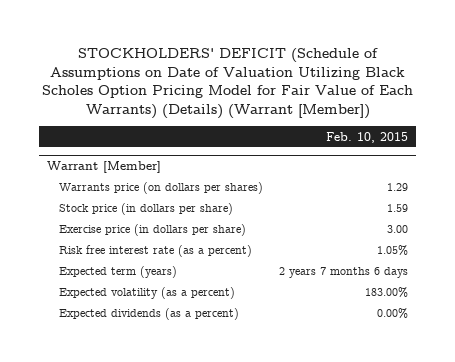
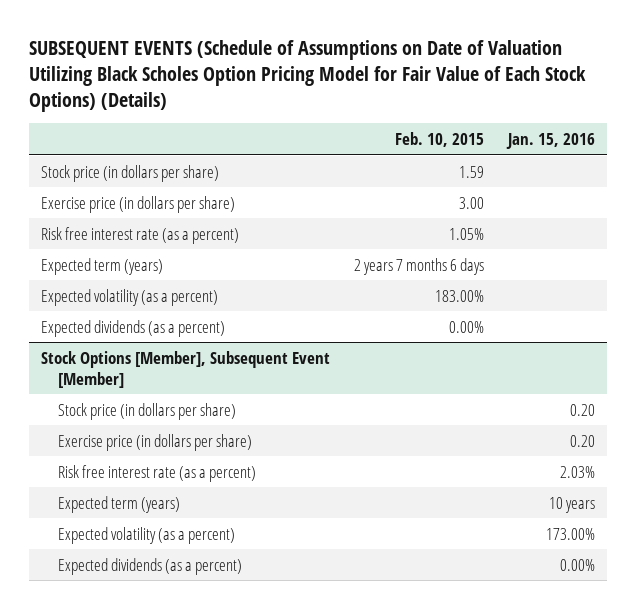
- STOCKHOLDERS' DEFICIT (Schedule of Assumptions on Date of Valuation Utilizing Black Scholes Option Pricing Model for Fair Value of Each Warrants) (Details) (Warrant [Member])
+ SUBSEQUENT EVENTS (Schedule of Assumptions on Date of Valuation Utilizing Black Scholes Option Pricing Model for Fair Value of Each Stock Options) (Details)
- | Feb. 10, 2015
+ | Feb. 10, 2015 | Jan. 15, 2016
- Warrant [Member]
- Warrants price (on dollars per shares) | 1.29
+ Stock Options [Member], Subsequent Event [Member]
+ Stock price (in dollars per share) | | 0.20
+ Exercise price (in dollars per share) | | 0.20
+ Risk free interest rate (as a percent) | | 2.03%
+ Expected term (years) | | 10 years
+ Expected volatility (as a percent) | | 173.00%
+ Expected dividends (as a percent) | | 0.00%

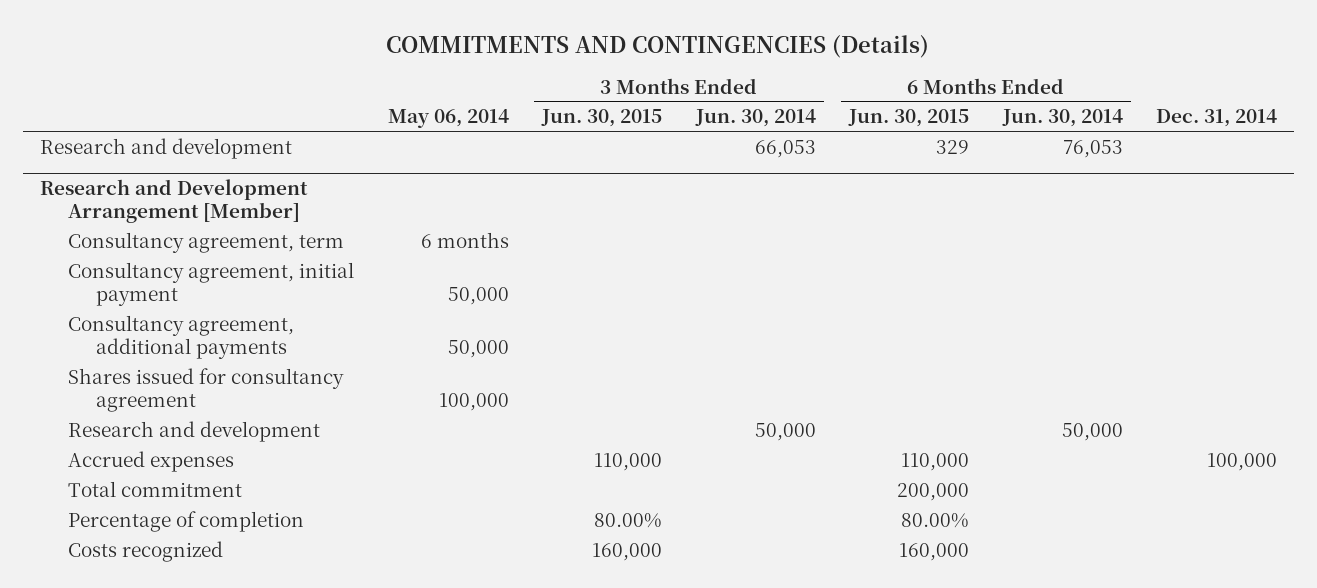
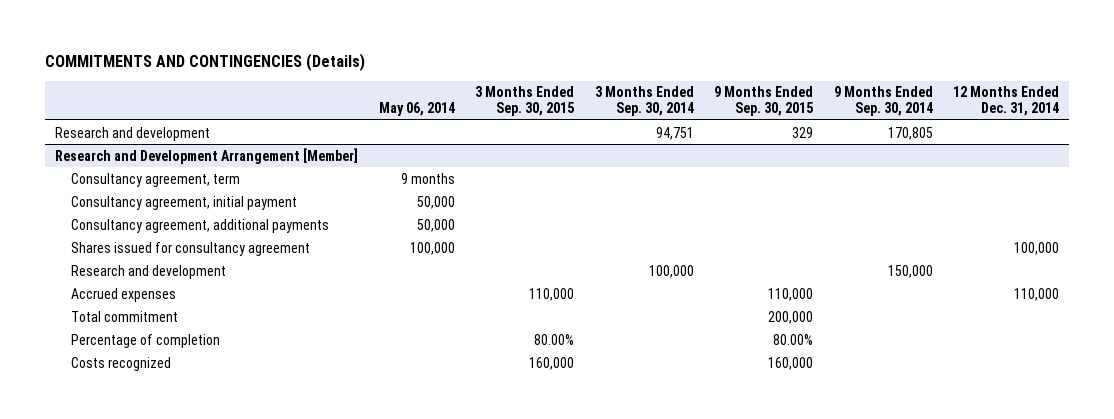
- | May 06, 2014 | 3 Months Ended Jun. 30, 2015 | 3 Months Ended Jun. 30, 2014 | 6 Months Ended Jun. 30, 2015 | 6 Months Ended Jun. 30, 2014 | Dec. 31, 2014
+ | May 06, 2014 | 3 Months Ended Sep. 30, 2015 | 3 Months Ended Sep. 30, 2014 | 9 Months Ended Sep. 30, 2015 | 9 Months Ended Sep. 30, 2014 | 12 Months Ended Dec. 31, 2014
@ Research and Development Arrangement [Member]
- Consultancy agreement, term | 6 months | | | | |
+ Consultancy agreement, term | 9 months | | | | |

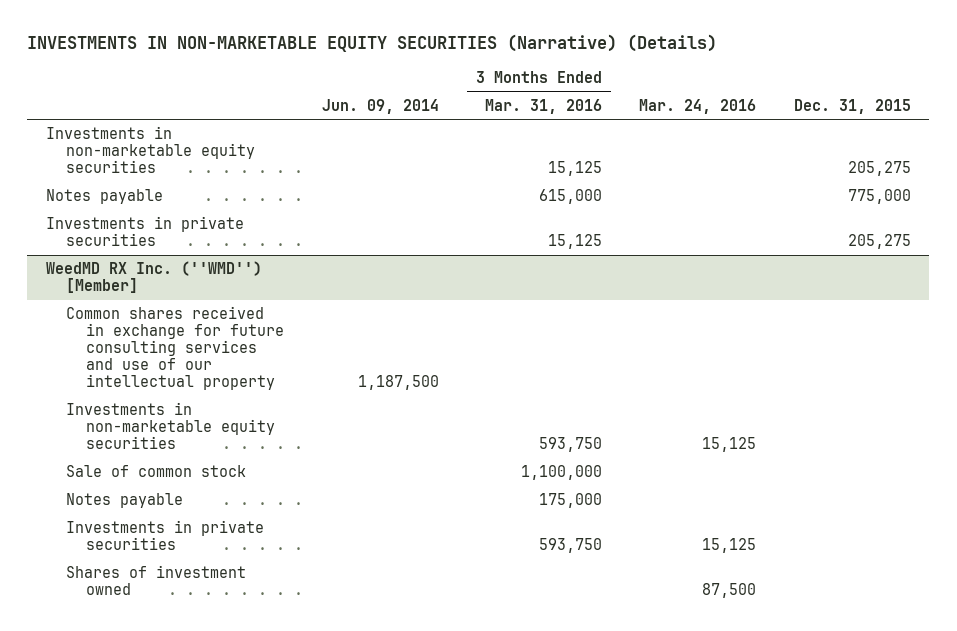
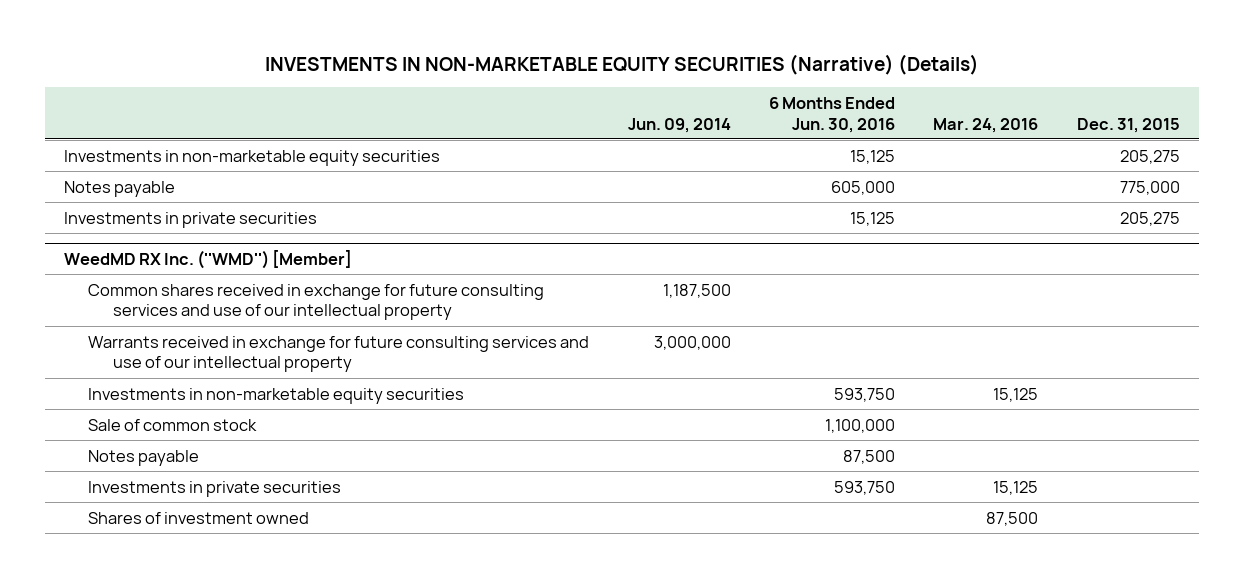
- | Jun. 09, 2014 | 3 Months Ended Mar. 31, 2016 | Mar. 24, 2016 | Dec. 31, 2015
+ | Jun. 09, 2014 | 6 Months Ended Jun. 30, 2016 | Mar. 24, 2016 | Dec. 31, 2015
@ WeedMD RX Inc. (''WMD'') [Member]
+ Warrants received in exchange for future consulting services and use of our intellectual property | 3,000,000 | | |

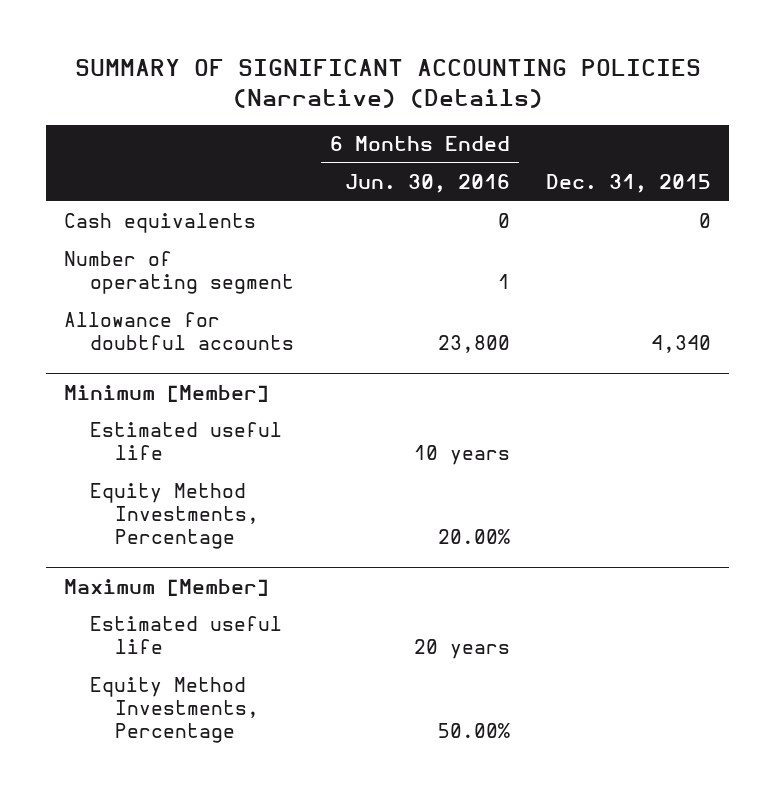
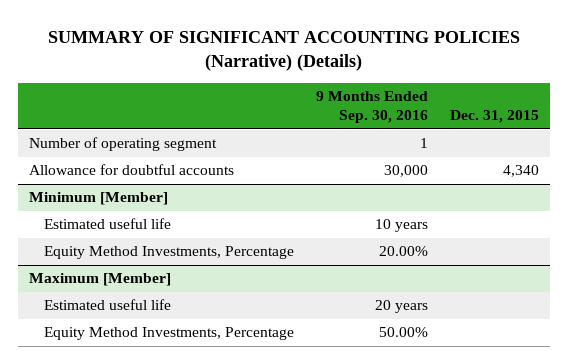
- | 6 Months Ended Jun. 30, 2016 | Dec. 31, 2015
+ | 9 Months Ended Sep. 30, 2016 | Dec. 31, 2015
- Cash equivalents | 0 | 0

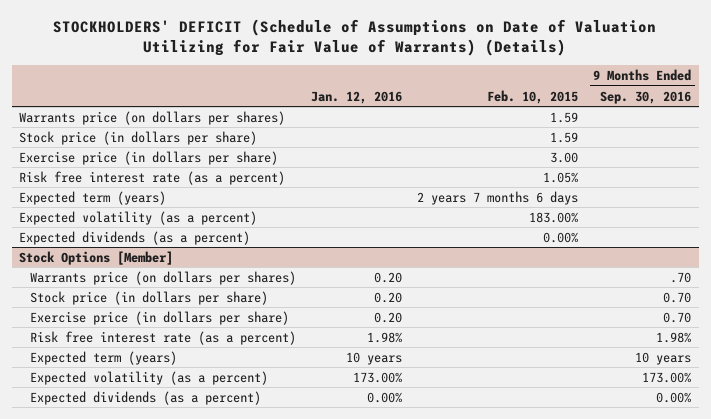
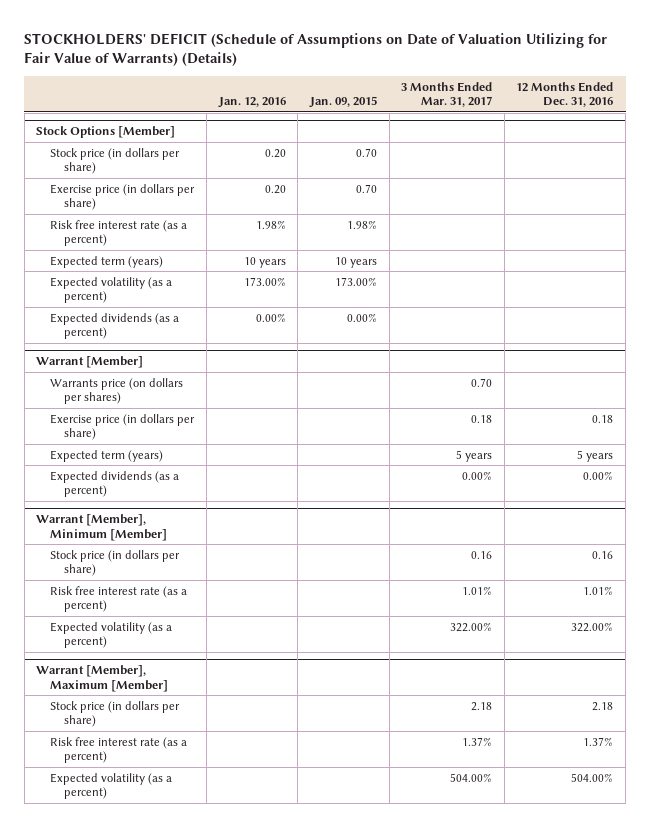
- | Jan. 12, 2016 | Feb. 10, 2015 | 9 Months Ended Sep. 30, 2016
+ | Jan. 12, 2016 | Jan. 09, 2015 | 3 Months Ended Mar. 31, 2017 | 12 Months Ended Dec. 31, 2016
- Warrants price (on dollars per shares) | | 1.59 |
- Stock price (in dollars per share) | | 1.59 |
- Exercise price (in dollars per share) | | 3.00 |
- Risk free interest rate (as a percent) | | 1.05% |
- Expected term (years) | | 2 years 7 months 6 days |
- Expected volatility (as a percent) | | 183.00% |
- Expected dividends (as a percent) | | 0.00% |
@ Stock Options [Member]
- Warrants price (on dollars per shares) | 0.20 | | .70
+ Warrant [Member]
+ Warrants price (on dollars per shares) | | | 0.70 |
+ Exercise price (in dollars per share) | | | 0.18 | 0.18
+ Expected term (years) | | | 5 years | 5 years
+ Expected dividends (as a percent) | | | 0.00% | 0.00%
+ Warrant [Member], Minimum [Member]
+ Stock price (in dollars per share) | | | 0.16 | 0.16
+ Risk free interest rate (as a percent) | | | 1.01% | 1.01%
+ Expected volatility (as a percent) | | | 322.00% | 322.00%
+ Warrant [Member], Maximum [Member]
+ Stock price (in dollars per share) | | | 2.18 | 2.18
+ Risk free interest rate (as a percent) | | | 1.37% | 1.37%
+ Expected volatility (as a percent) | | | 504.00% | 504.00%

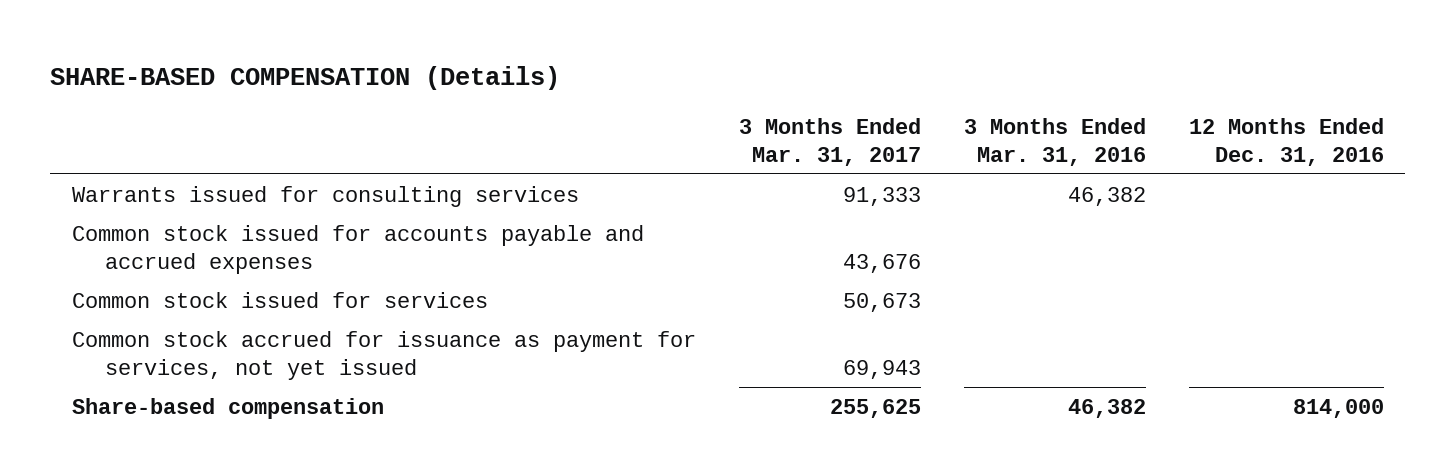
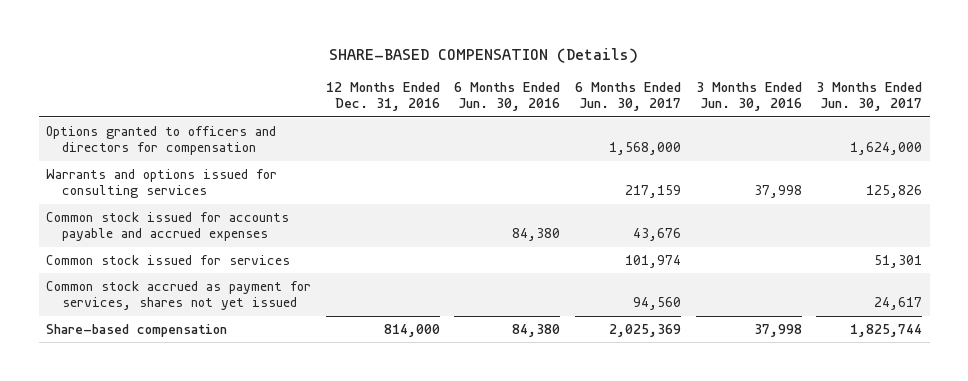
- | 3 Months Ended Mar. 31, 2017 | 3 Months Ended Mar. 31, 2016 | 12 Months Ended Dec. 31, 2016
+ | 12 Months Ended Dec. 31, 2016 | 6 Months Ended Jun. 30, 2016 | 6 Months Ended Jun. 30, 2017 | 3 Months Ended Jun. 30, 2016 | 3 Months Ended Jun. 30, 2017
- Warrants issued for consulting services | 91,333 | 46,382 |
+ Options granted to officers and directors for compensation | | | 1,568,000 | | 1,624,000
+ Warrants and options issued for consulting services | | | 217,159 | 37,998 | 125,826
- Common stock accrued for issuance as payment for services, not yet issued | 69,943 | |
+ Common stock accrued as payment for services, shares not yet issued | | | 94,560 | | 24,617

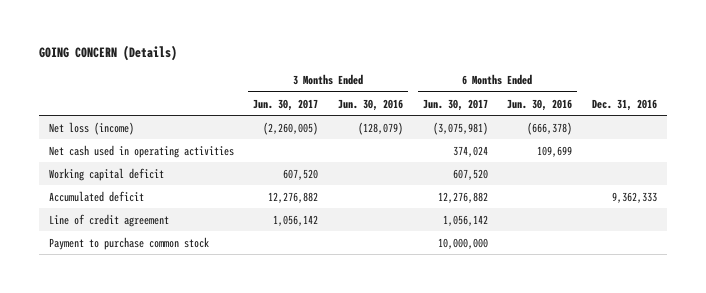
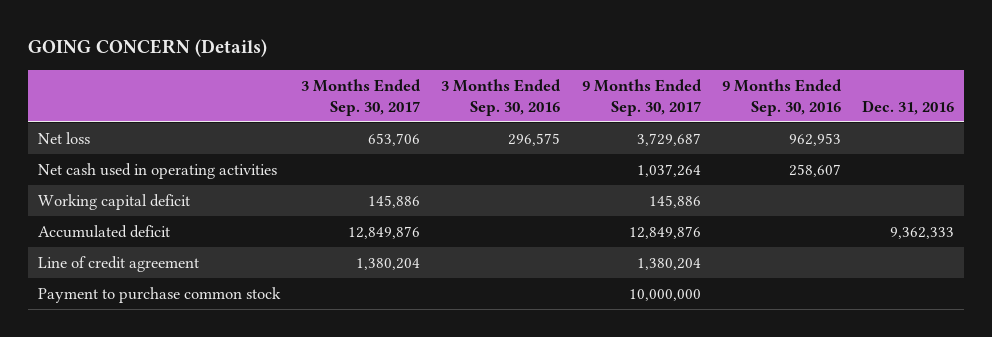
- | 3 Months Ended Jun. 30, 2017 | 3 Months Ended Jun. 30, 2016 | 6 Months Ended Jun. 30, 2017 | 6 Months Ended Jun. 30, 2016 | Dec. 31, 2016
+ | 3 Months Ended Sep. 30, 2017 | 3 Months Ended Sep. 30, 2016 | 9 Months Ended Sep. 30, 2017 | 9 Months Ended Sep. 30, 2016 | Dec. 31, 2016
- Net loss (income) | (2,260,005) | (128,079) | (3,075,981) | (666,378) |
+ Net loss | 653,706 | 296,575 | 3,729,687 | 962,953 |

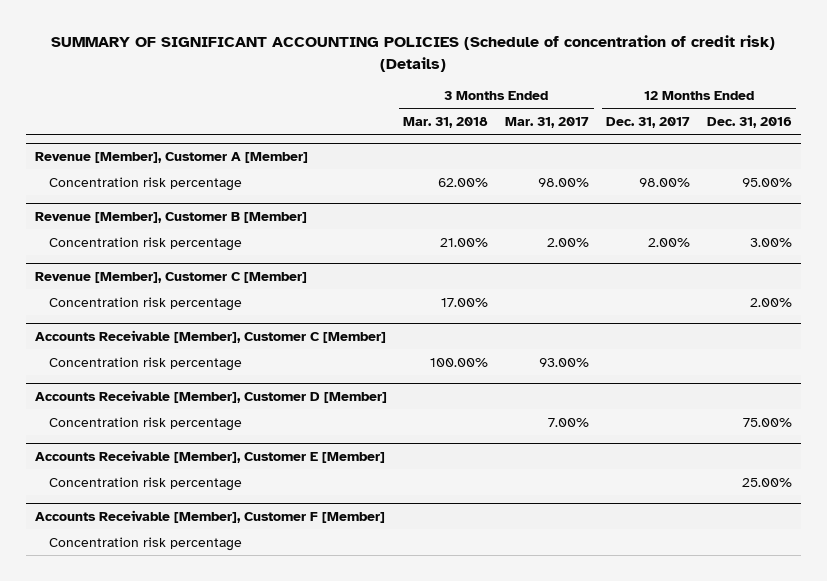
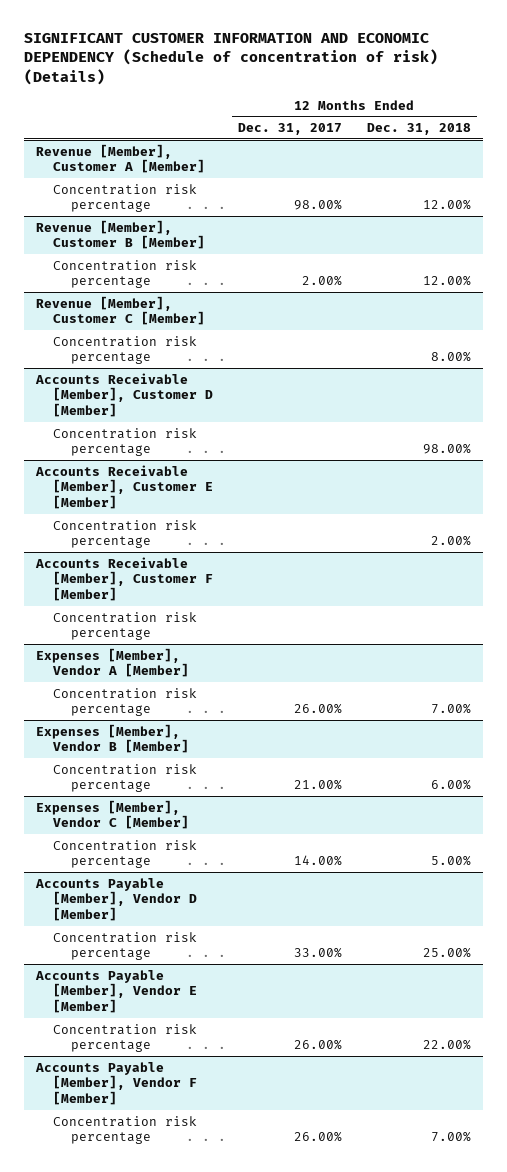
- SUMMARY OF SIGNIFICANT ACCOUNTING POLICIES (Schedule of concentration of credit risk) (Details)
+ SIGNIFICANT CUSTOMER INFORMATION AND ECONOMIC DEPENDENCY (Schedule of concentration of risk) (Details)
- | 3 Months Ended Mar. 31, 2018 | 3 Months Ended Mar. 31, 2017 | 12 Months Ended Dec. 31, 2017 | 12 Months Ended Dec. 31, 2016
+ | 12 Months Ended Dec. 31, 2017 | 12 Months Ended Dec. 31, 2018
- Accounts Receivable [Member], Customer C [Member]
- Concentration risk percentage | 100.00% | 93.00% | |
+ Expenses [Member], Vendor A [Member]
+ Concentration risk percentage | 26.00% | 7.00%
+ Expenses [Member], Vendor B [Member]
+ Concentration risk percentage | 21.00% | 6.00%
+ Expenses [Member], Vendor C [Member]
+ Concentration risk percentage | 14.00% | 5.00%
+ Accounts Payable [Member], Vendor D [Member]
+ Concentration risk percentage | 33.00% | 25.00%
+ Accounts Payable [Member], Vendor E [Member]
+ Concentration risk percentage | 26.00% | 22.00%
+ Accounts Payable [Member], Vendor F [Member]
+ Concentration risk percentage | 26.00% | 7.00%

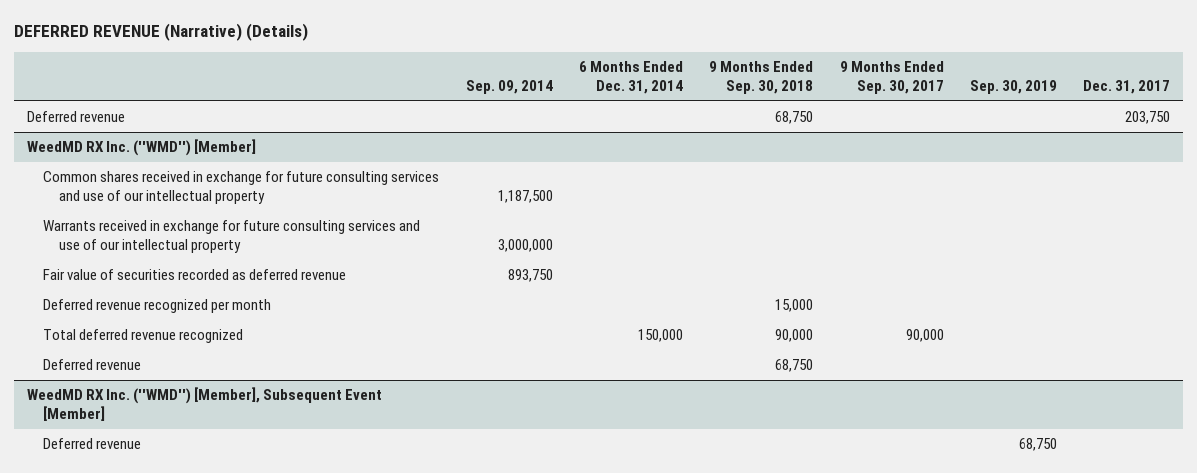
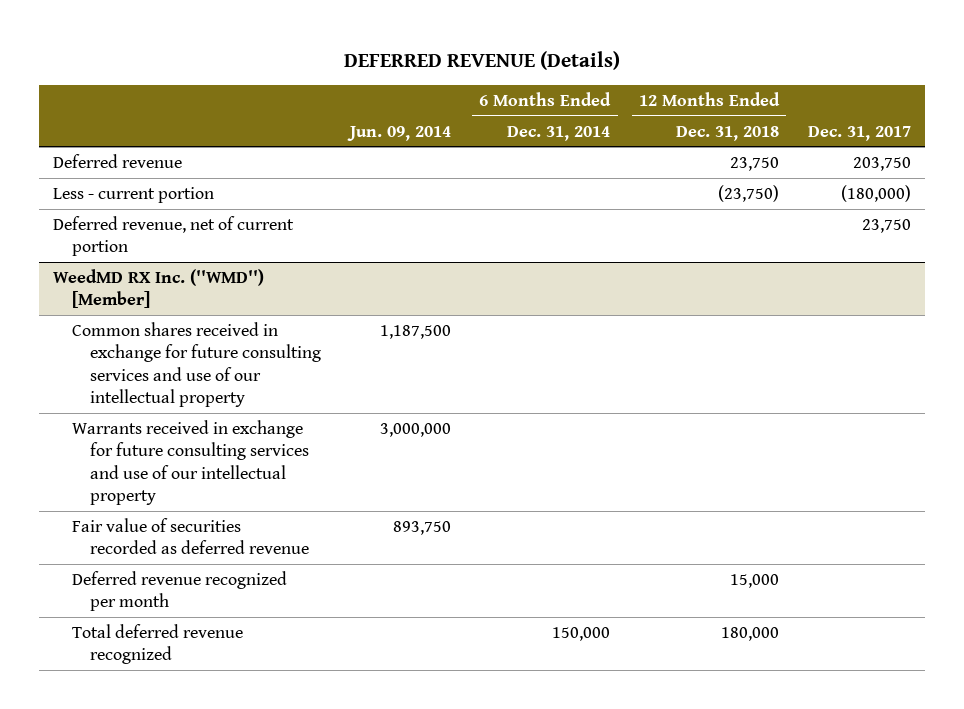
- DEFERRED REVENUE (Narrative) (Details)
+ DEFERRED REVENUE (Details)
- | Sep. 09, 2014 | 6 Months Ended Dec. 31, 2014 | 9 Months Ended Sep. 30, 2018 | 9 Months Ended Sep. 30, 2017 | Sep. 30, 2019 | Dec. 31, 2017
+ | Jun. 09, 2014 | 6 Months Ended Dec. 31, 2014 | 12 Months Ended Dec. 31, 2018 | Dec. 31, 2017
+ Less - current portion | | | (23,750) | (180,000)
+ Deferred revenue, net of current portion | | | | 23,750
@ WeedMD RX Inc. (''WMD'') [Member]
- Deferred revenue | | | 68,750 | | |
- WeedMD RX Inc. (''WMD'') [Member], Subsequent Event [Member]
- Deferred revenue | | | | | 68,750 |

